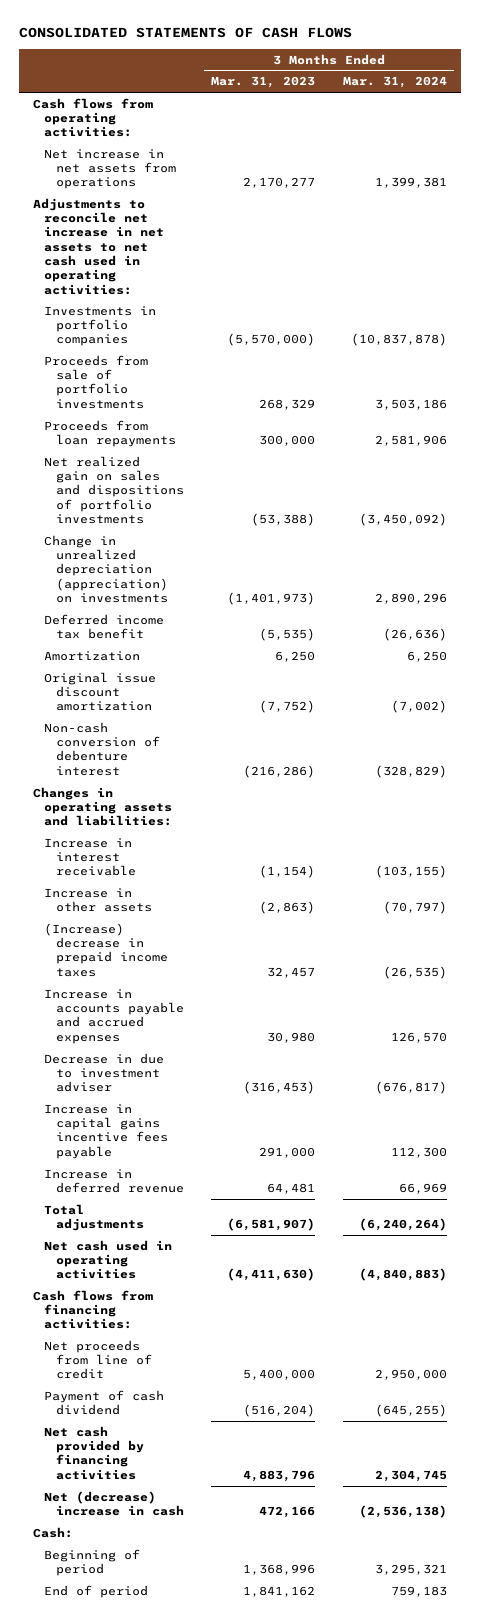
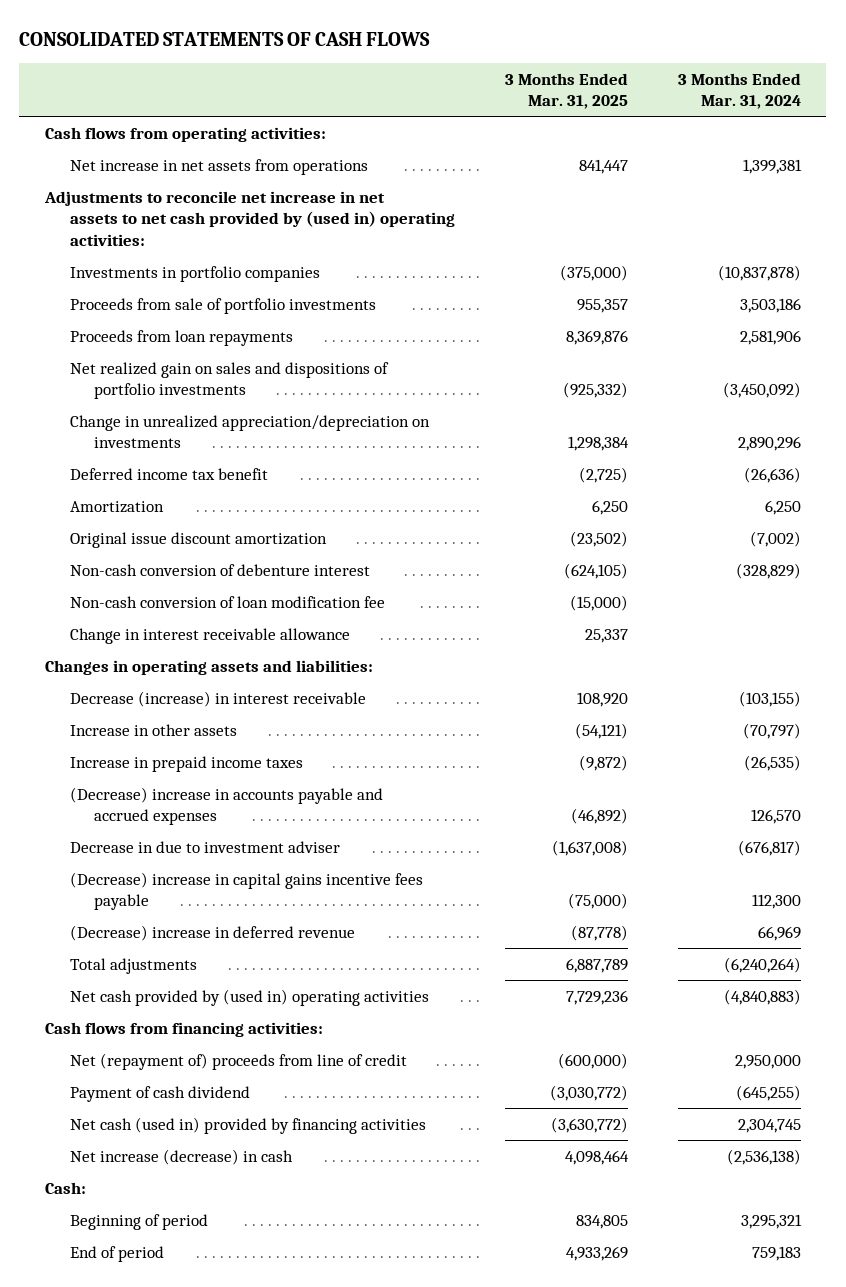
- | 3 Months Ended Mar. 31, 2023 | 3 Months Ended Mar. 31, 2024
+ | 3 Months Ended Mar. 31, 2025 | 3 Months Ended Mar. 31, 2024
- Adjustments to reconcile net increase in net assets to net cash used in operating activities:
+ Adjustments to reconcile net increase in net assets to net cash provided by (used in) operating activities:
- Change in unrealized depreciation (appreciation) on investments | (1,401,973) | 2,890,296
+ Change in unrealized appreciation/depreciation on investments | 1,298,384 | 2,890,296
+ Non-cash conversion of loan modification fee | (15,000) |
+ Change in interest receivable allowance | 25,337 |
- Increase in interest receivable | (1,154) | (103,155)
+ Decrease (increase) in interest receivable | 108,920 | (103,155)
- (Increase) decrease in prepaid income taxes | 32,457 | (26,535)
- Increase in accounts payable and accrued expenses | 30,980 | 126,570
+ Increase in prepaid income taxes | (9,872) | (26,535)
+ (Decrease) increase in accounts payable and accrued expenses | (46,892) | 126,570
- Increase in capital gains incentive fees payable | 291,000 | 112,300
- Increase in deferred revenue | 64,481 | 66,969
+ (Decrease) increase in capital gains incentive fees payable | (75,000) | 112,300
+ (Decrease) increase in deferred revenue | (87,778) | 66,969
- Net cash used in operating activities | (4,411,630) | (4,840,883)
+ Net cash provided by (used in) operating activities | 7,729,236 | (4,840,883)
- Net proceeds from line of credit | 5,400,000 | 2,950,000
+ Net (repayment of) proceeds from line of credit | (600,000) | 2,950,000
- Net cash provided by financing activities | 4,883,796 | 2,304,745
- Net (decrease) increase in cash | 472,166 | (2,536,138)
+ Net cash (used in) provided by financing activities | (3,630,772) | 2,304,745
+ Net increase (decrease) in cash | 4,098,464 | (2,536,138)

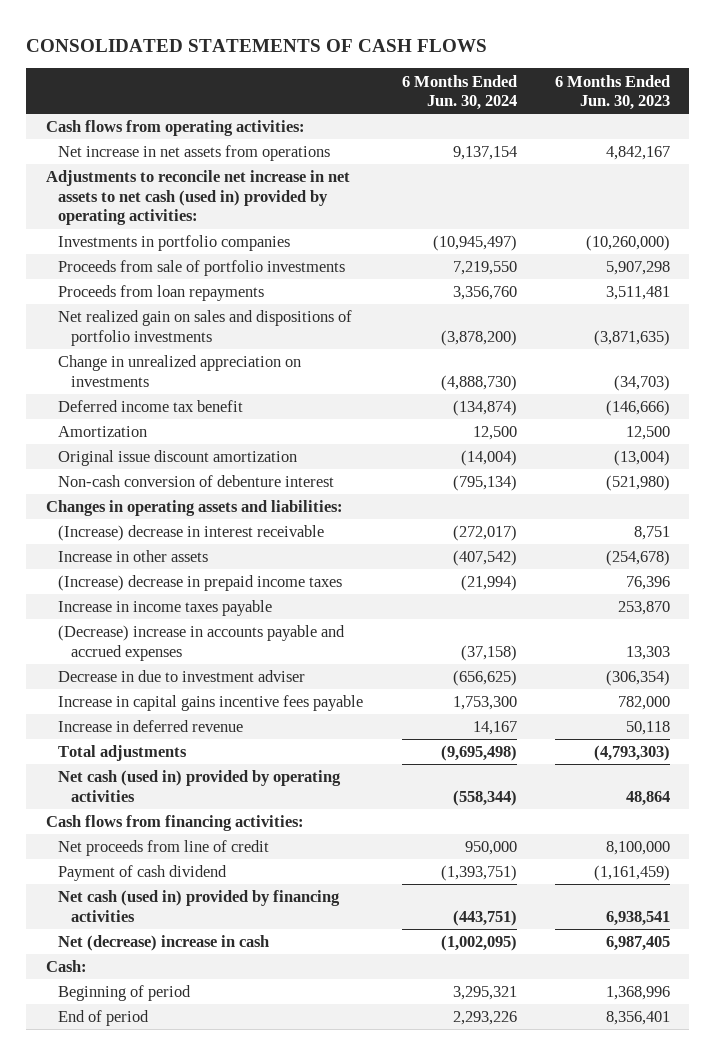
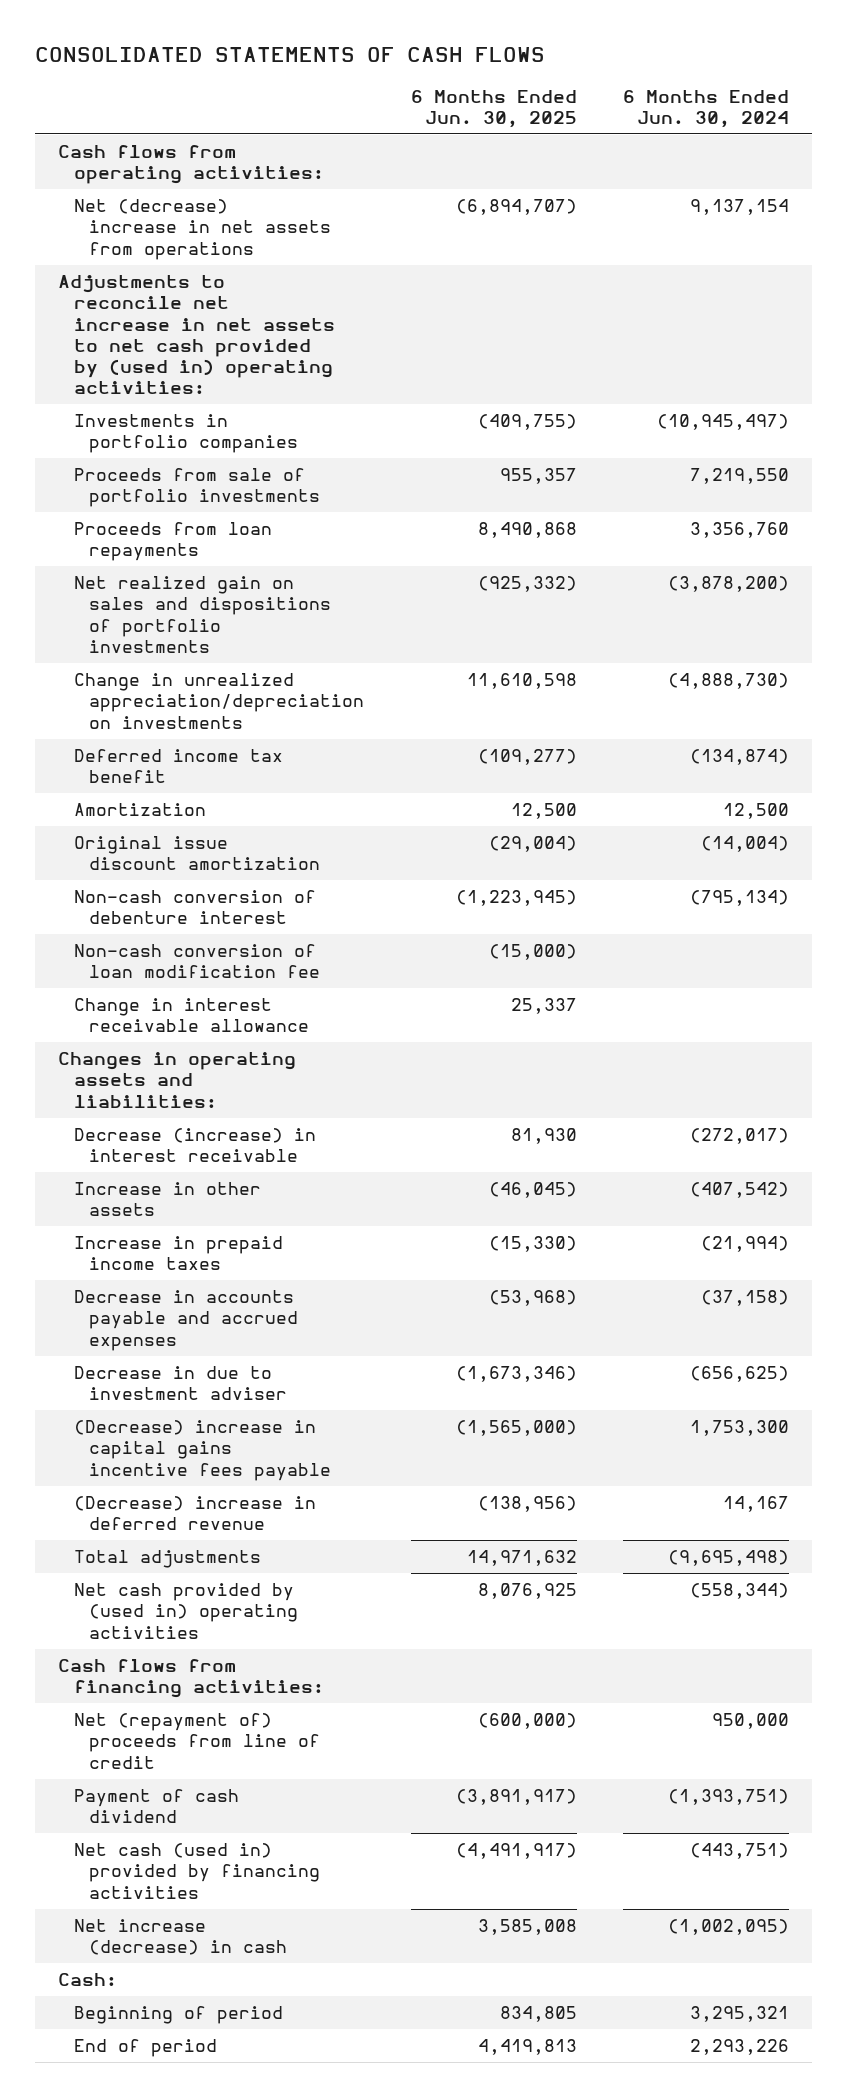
- | 6 Months Ended Jun. 30, 2024 | 6 Months Ended Jun. 30, 2023
+ | 6 Months Ended Jun. 30, 2025 | 6 Months Ended Jun. 30, 2024
- Net increase in net assets from operations | 9,137,154 | 4,842,167
- Adjustments to reconcile net increase in net assets to net cash (used in) provided by operating activities:
+ Net (decrease) increase in net assets from operations | (6,894,707) | 9,137,154
+ Adjustments to reconcile net increase in net assets to net cash provided by (used in) operating activities:
- Change in unrealized appreciation on investments | (4,888,730) | (34,703)
+ Change in unrealized appreciation/depreciation on investments | 11,610,598 | (4,888,730)
+ Non-cash conversion of loan modification fee | (15,000) |
+ Change in interest receivable allowance | 25,337 |
- (Increase) decrease in interest receivable | (272,017) | 8,751
+ Decrease (increase) in interest receivable | 81,930 | (272,017)
- (Increase) decrease in prepaid income taxes | (21,994) | 76,396
- Increase in income taxes payable | | 253,870
- (Decrease) increase in accounts payable and accrued expenses | (37,158) | 13,303
+ Increase in prepaid income taxes | (15,330) | (21,994)
+ Decrease in accounts payable and accrued expenses | (53,968) | (37,158)
- Increase in capital gains incentive fees payable | 1,753,300 | 782,000
- Increase in deferred revenue | 14,167 | 50,118
+ (Decrease) increase in capital gains incentive fees payable | (1,565,000) | 1,753,300
+ (Decrease) increase in deferred revenue | (138,956) | 14,167
- Net cash (used in) provided by operating activities | (558,344) | 48,864
+ Net cash provided by (used in) operating activities | 8,076,925 | (558,344)
- Net proceeds from line of credit | 950,000 | 8,100,000
+ Net (repayment of) proceeds from line of credit | (600,000) | 950,000
- Net (decrease) increase in cash | (1,002,095) | 6,987,405
+ Net increase (decrease) in cash | 3,585,008 | (1,002,095)

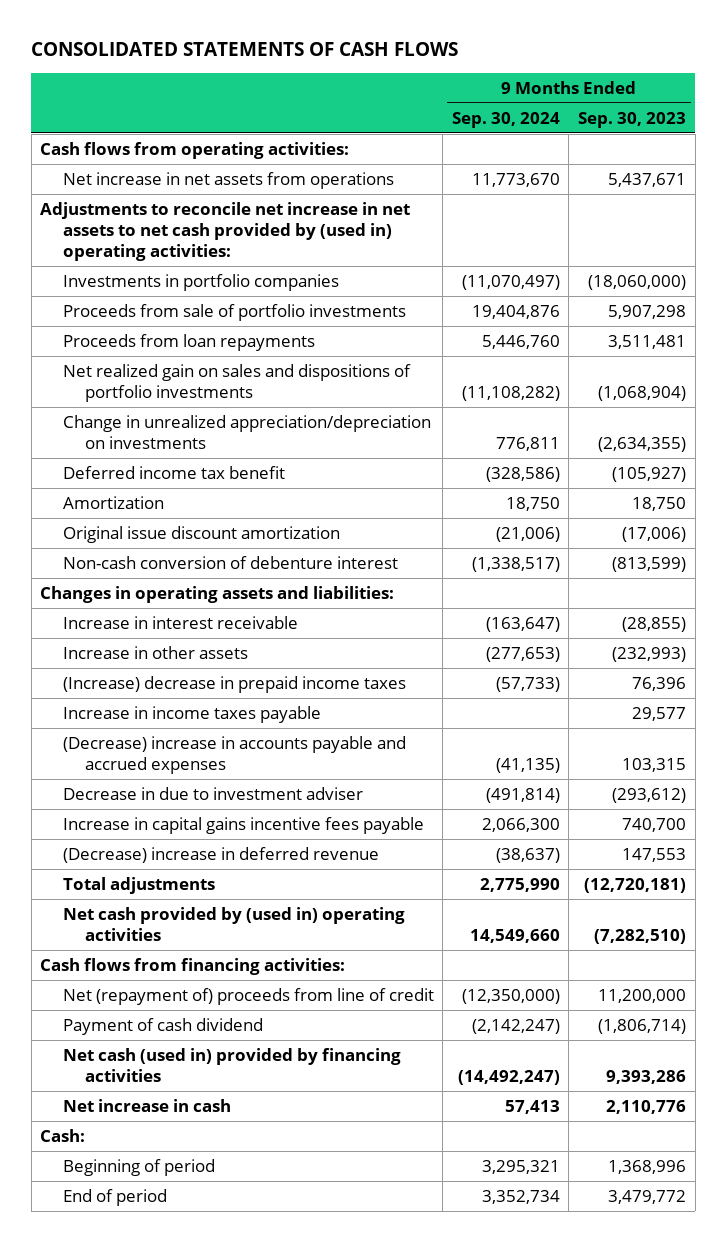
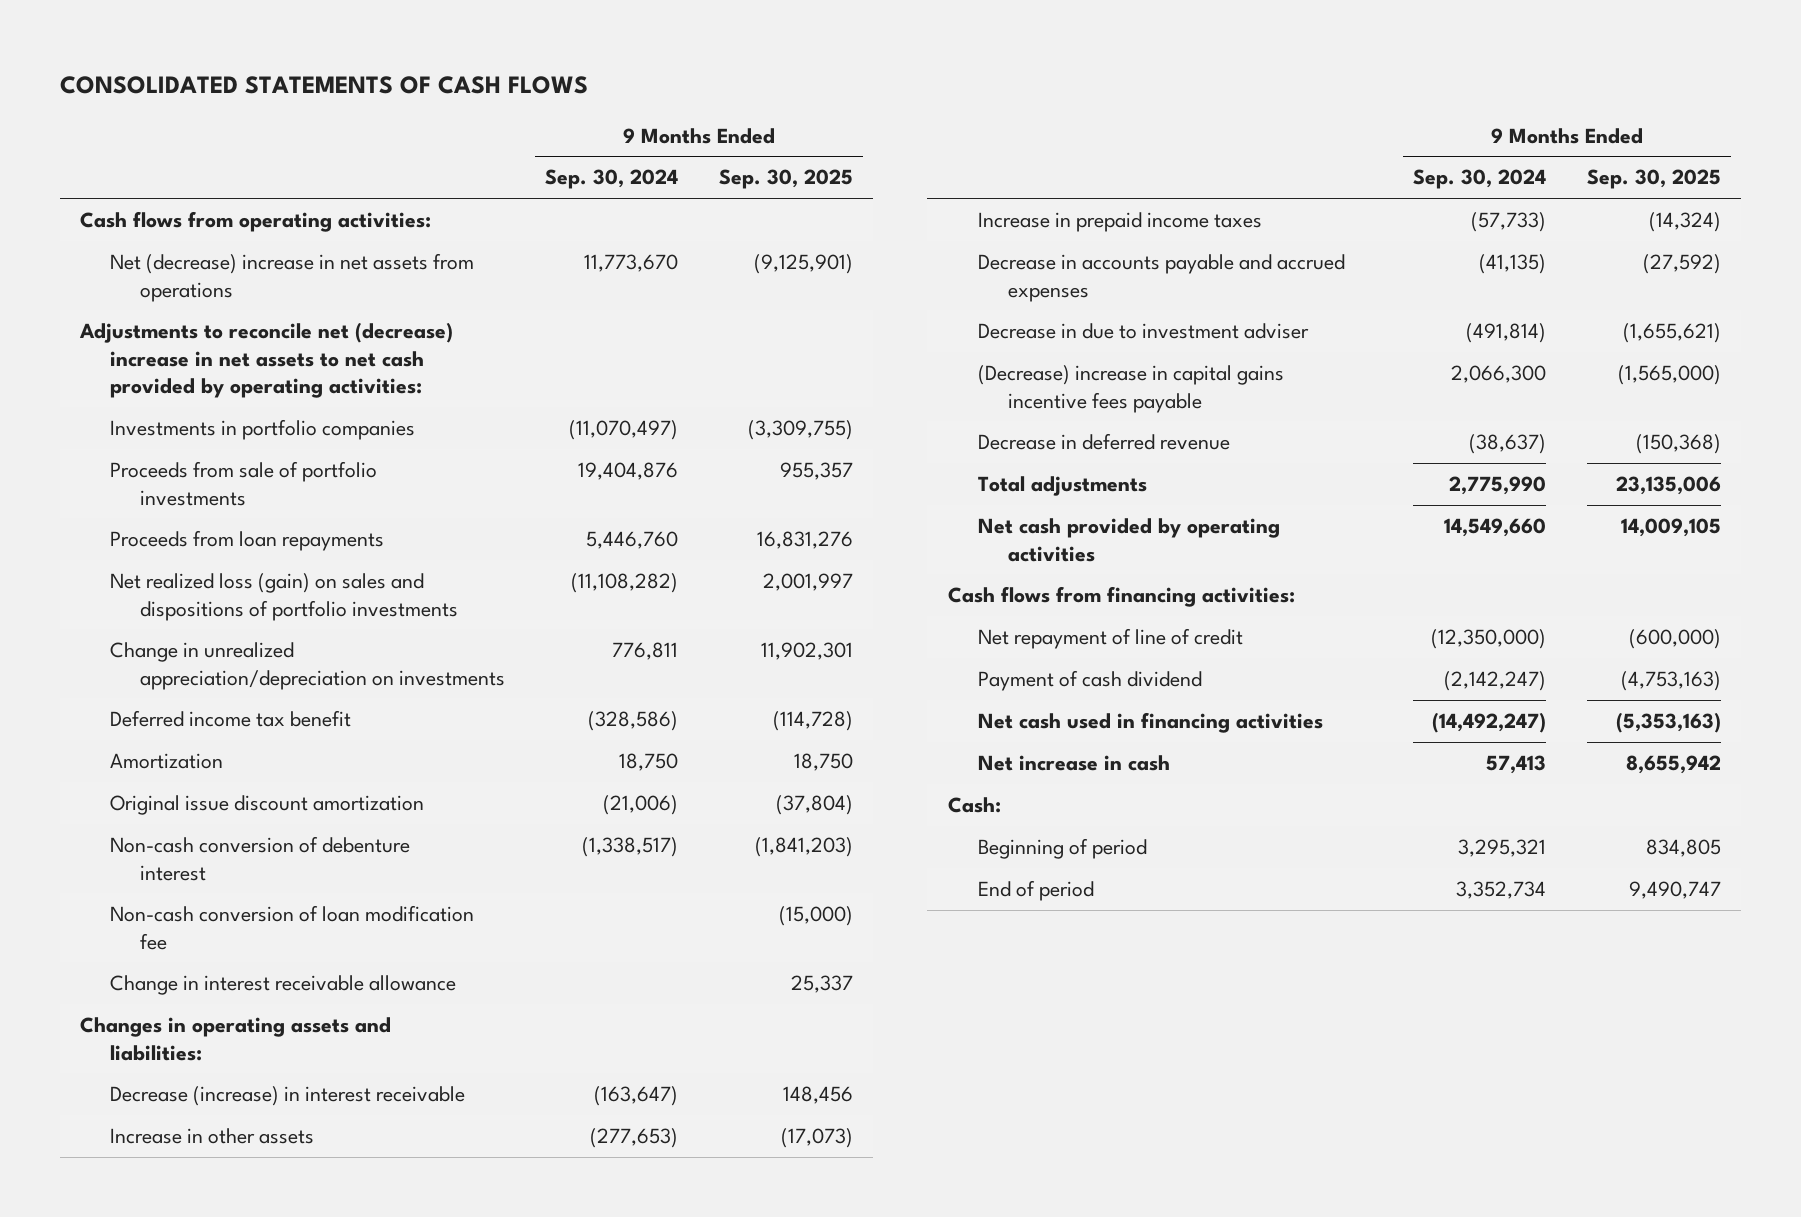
- | 9 Months Ended Sep. 30, 2024 | 9 Months Ended Sep. 30, 2023
+ | 9 Months Ended Sep. 30, 2024 | 9 Months Ended Sep. 30, 2025
- Net increase in net assets from operations | 11,773,670 | 5,437,671
- Adjustments to reconcile net increase in net assets to net cash provided by (used in) operating activities:
+ Net (decrease) increase in net assets from operations | 11,773,670 | (9,125,901)
+ Adjustments to reconcile net (decrease) increase in net assets to net cash provided by operating activities:
- Net realized gain on sales and dispositions of portfolio investments | (11,108,282) | (1,068,904)
+ Net realized loss (gain) on sales and dispositions of portfolio investments | (11,108,282) | 2,001,997
+ Non-cash conversion of loan modification fee | | (15,000)
+ Change in interest receivable allowance | | 25,337
- Increase in interest receivable | (163,647) | (28,855)
+ Decrease (increase) in interest receivable | (163,647) | 148,456
- (Increase) decrease in prepaid income taxes | (57,733) | 76,396
- Increase in income taxes payable | | 29,577
- (Decrease) increase in accounts payable and accrued expenses | (41,135) | 103,315
+ Increase in prepaid income taxes | (57,733) | (14,324)
+ Decrease in accounts payable and accrued expenses | (41,135) | (27,592)
- Increase in capital gains incentive fees payable | 2,066,300 | 740,700
- (Decrease) increase in deferred revenue | (38,637) | 147,553
+ (Decrease) increase in capital gains incentive fees payable | 2,066,300 | (1,565,000)
+ Decrease in deferred revenue | (38,637) | (150,368)
- Net cash provided by (used in) operating activities | 14,549,660 | (7,282,510)
+ Net cash provided by operating activities | 14,549,660 | 14,009,105
- Net (repayment of) proceeds from line of credit | (12,350,000) | 11,200,000
+ Net repayment of line of credit | (12,350,000) | (600,000)
- Net cash (used in) provided by financing activities | (14,492,247) | 9,393,286
+ Net cash used in financing activities | (14,492,247) | (5,353,163)

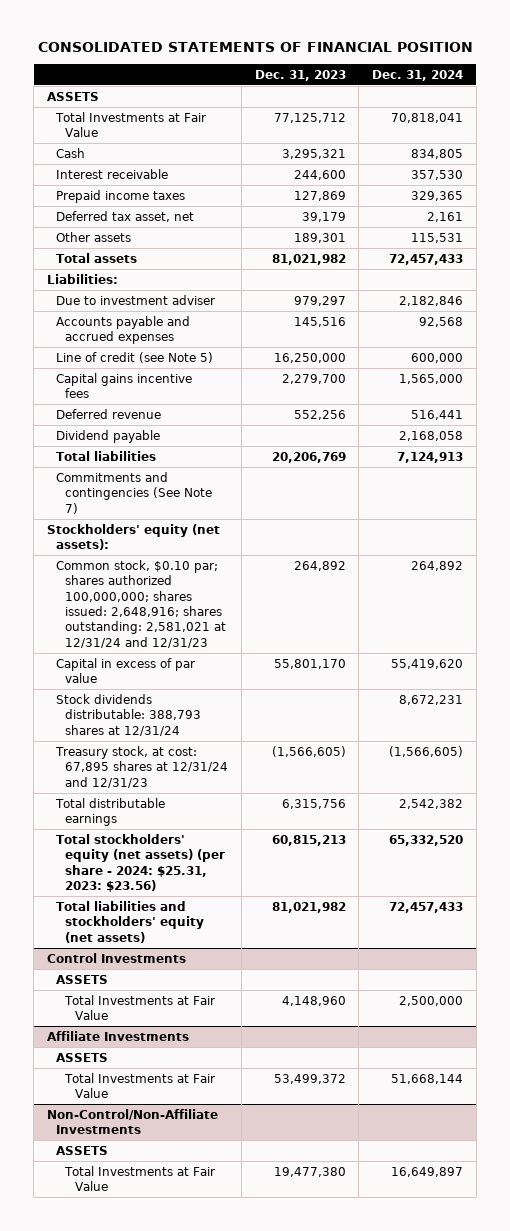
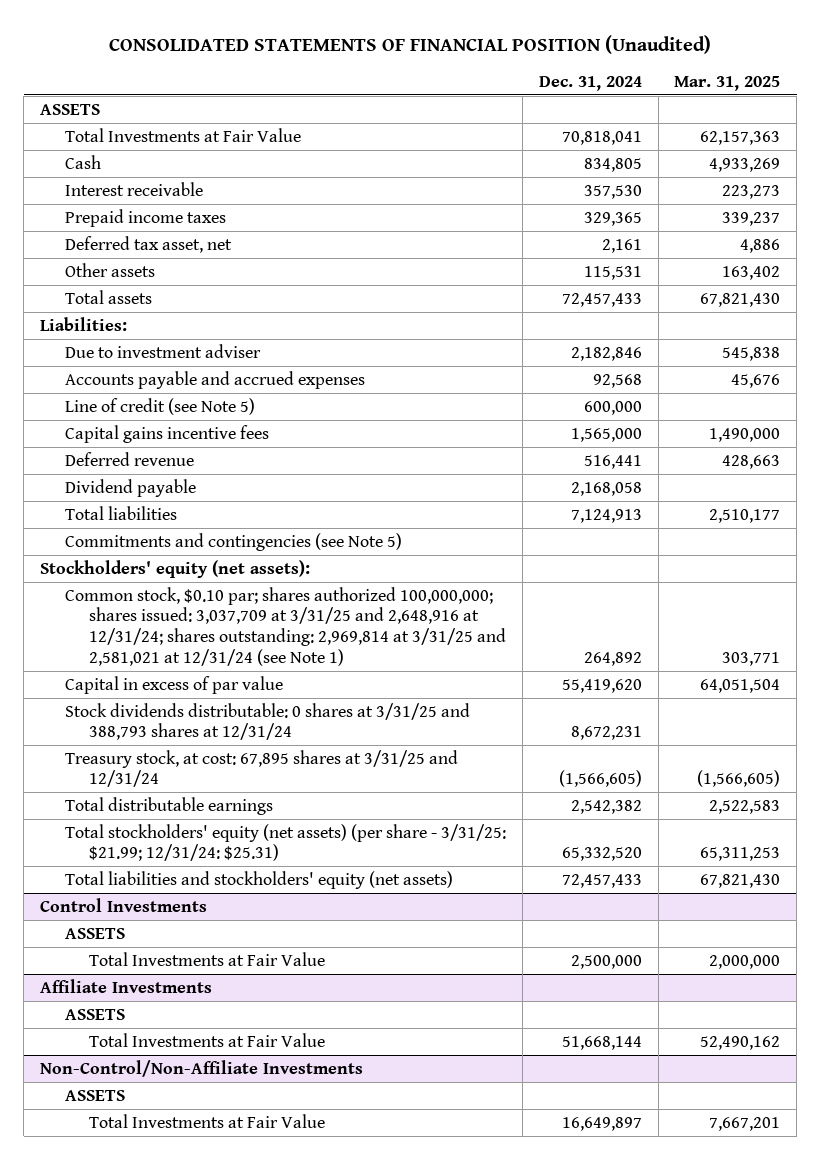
- CONSOLIDATED STATEMENTS OF FINANCIAL POSITION
+ CONSOLIDATED STATEMENTS OF FINANCIAL POSITION (Unaudited)
- | Dec. 31, 2023 | Dec. 31, 2024
+ | Dec. 31, 2024 | Mar. 31, 2025
- Commitments and contingencies (See Note 7)
+ Commitments and contingencies (see Note 5)
- Common stock, $0.10 par; shares authorized 100,000,000; shares issued: 2,648,916; shares outstanding: 2,581,021 at 12/31/24 and 12/31/23 | 264,892 | 264,892
+ Common stock, $0.10 par; shares authorized 100,000,000; shares issued: 3,037,709 at 3/31/25 and 2,648,916 at 12/31/24; shares outstanding: 2,969,814 at 3/31/25 and 2,581,021 at 12/31/24 (see Note 1) | 264,892 | 303,771
- Stock dividends distributable: 388,793 shares at 12/31/24 | | 8,672,231
- Treasury stock, at cost: 67,895 shares at 12/31/24 and 12/31/23 | (1,566,605) | (1,566,605)
+ Stock dividends distributable: 0 shares at 3/31/25 and 388,793 shares at 12/31/24 | 8,672,231 |
+ Treasury stock, at cost: 67,895 shares at 3/31/25 and 12/31/24 | (1,566,605) | (1,566,605)
- Total stockholders' equity (net assets) (per share - 2024: $25.31, 2023: $23.56) | 60,815,213 | 65,332,520
+ Total stockholders' equity (net assets) (per share - 3/31/25: $21.99; 12/31/24: $25.31) | 65,332,520 | 65,311,253

